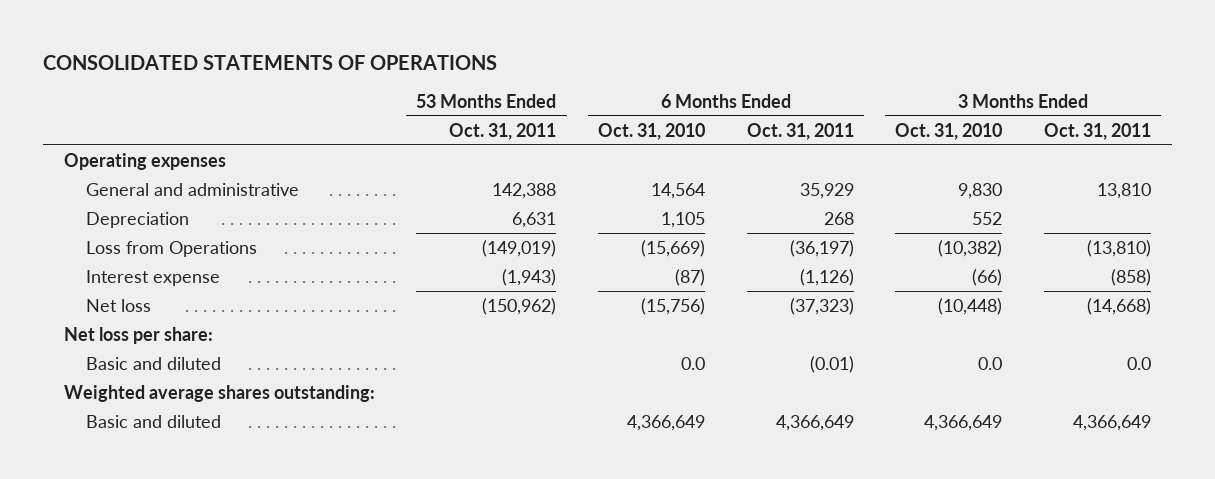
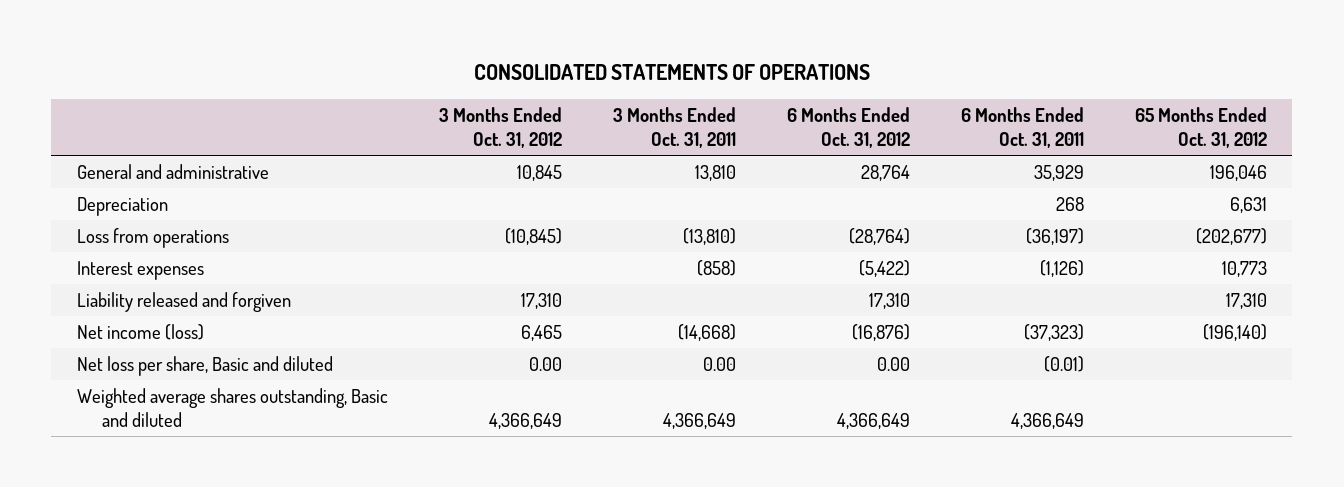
- | 53 Months Ended Oct. 31, 2011 | 6 Months Ended Oct. 31, 2010 | 6 Months Ended Oct. 31, 2011 | 3 Months Ended Oct. 31, 2010 | 3 Months Ended Oct. 31, 2011
+ | 3 Months Ended Oct. 31, 2012 | 3 Months Ended Oct. 31, 2011 | 6 Months Ended Oct. 31, 2012 | 6 Months Ended Oct. 31, 2011 | 65 Months Ended Oct. 31, 2012
- Operating expenses
- Loss from Operations | (149,019) | (15,669) | (36,197) | (10,382) | (13,810)
- Interest expense | (1,943) | (87) | (1,126) | (66) | (858)
- Net loss | (150,962) | (15,756) | (37,323) | (10,448) | (14,668)
- Net loss per share:
- Basic and diluted | | 0.0 | (0.01) | 0.0 | 0.0
- Weighted average shares outstanding:
- Basic and diluted | | 4,366,649 | 4,366,649 | 4,366,649 | 4,366,649
+ Loss from operations | (10,845) | (13,810) | (28,764) | (36,197) | (202,677)
+ Interest expenses | | (858) | (5,422) | (1,126) | 10,773
+ Liability released and forgiven | 17,310 | | 17,310 | | 17,310
+ Net income (loss) | 6,465 | (14,668) | (16,876) | (37,323) | (196,140)
+ Net loss per share, Basic and diluted | 0.00 | 0.00 | 0.00 | (0.01) |
+ Weighted average shares outstanding, Basic and diluted | 4,366,649 | 4,366,649 | 4,366,649 | 4,366,649 |

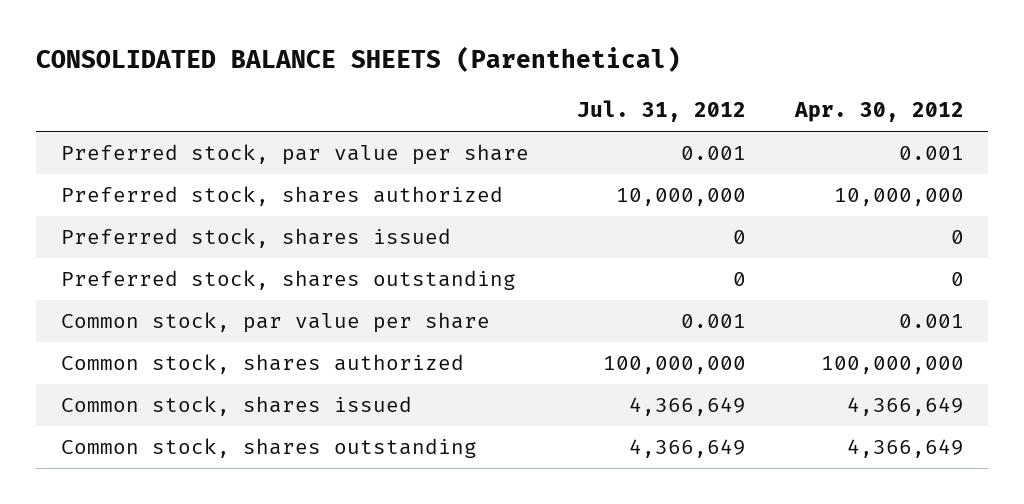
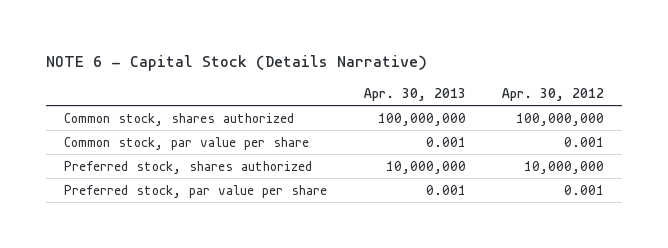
- CONSOLIDATED BALANCE SHEETS (Parenthetical)
+ NOTE 6 - Capital Stock (Details Narrative)
- | Jul. 31, 2012 | Apr. 30, 2012
+ | Apr. 30, 2013 | Apr. 30, 2012
- Preferred stock, shares issued | 0 | 0
- Preferred stock, shares outstanding | 0 | 0
- Common stock, shares issued | 4,366,649 | 4,366,649
- Common stock, shares outstanding | 4,366,649 | 4,366,649
moved down: Common stock, par value per share | 0.001 | 0.001
moved down: Preferred stock, shares authorized | 10,000,000 | 10,000,000
moved down: Preferred stock, par value per share | 0.001 | 0.001

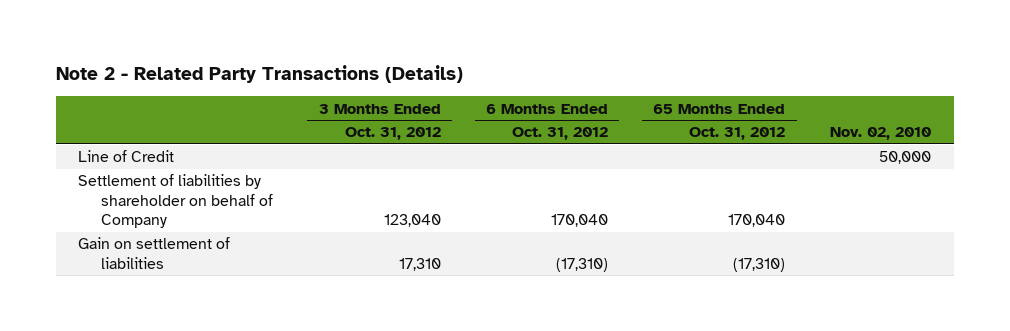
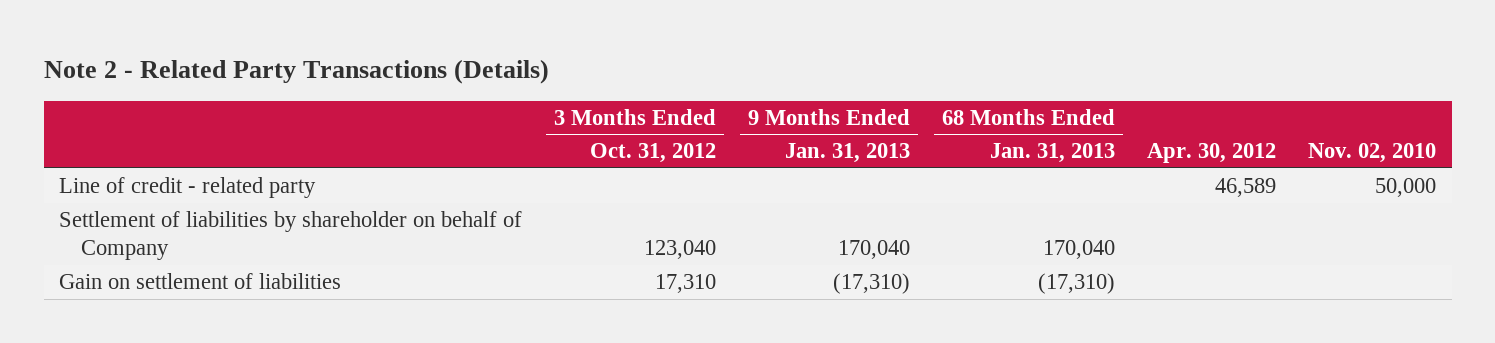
- | 3 Months Ended Oct. 31, 2012 | 6 Months Ended Oct. 31, 2012 | 65 Months Ended Oct. 31, 2012 | Nov. 02, 2010
+ | 3 Months Ended Oct. 31, 2012 | 9 Months Ended Jan. 31, 2013 | 68 Months Ended Jan. 31, 2013 | Apr. 30, 2012 | Nov. 02, 2010
- Line of Credit | | | | 50,000
+ Line of credit - related party | | | | 46,589 | 50,000

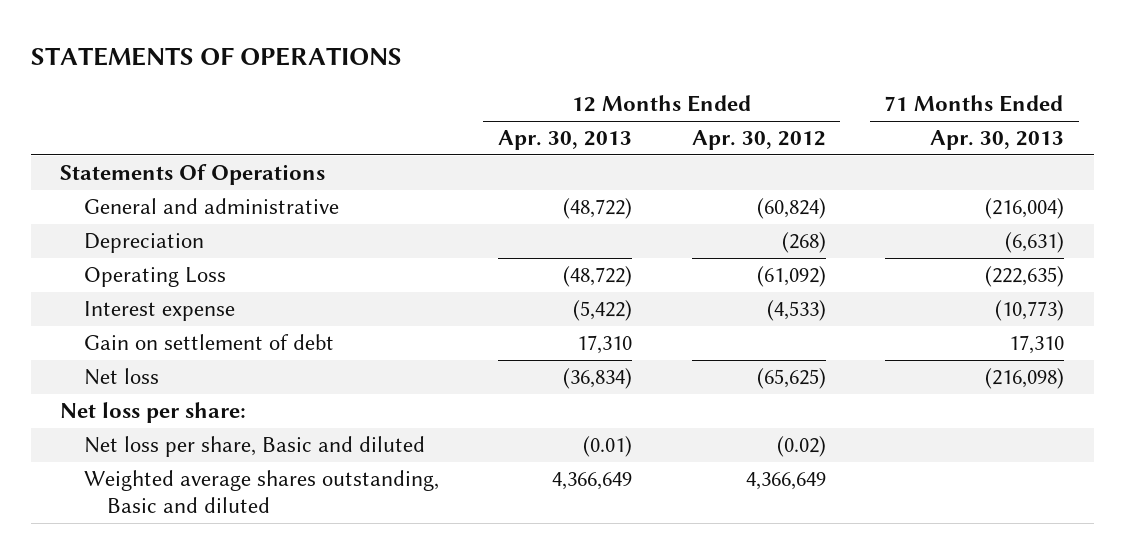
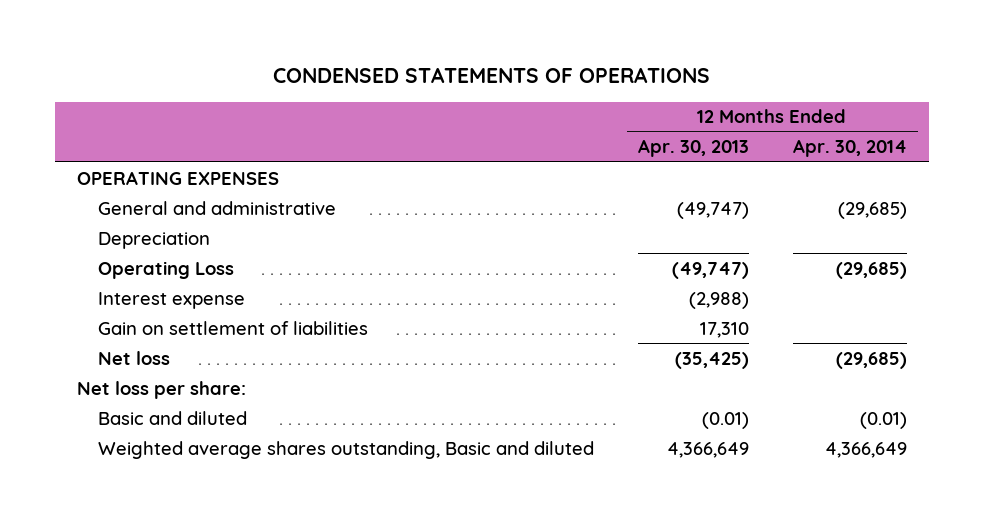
- STATEMENTS OF OPERATIONS
+ CONDENSED STATEMENTS OF OPERATIONS
- | 12 Months Ended Apr. 30, 2013 | 12 Months Ended Apr. 30, 2012 | 71 Months Ended Apr. 30, 2013
+ | 12 Months Ended Apr. 30, 2013 | 12 Months Ended Apr. 30, 2014
- Statements Of Operations
- General and administrative | (48,722) | (60,824) | (216,004)
+ OPERATING EXPENSES
+ General and administrative | (49,747) | (29,685)
- Operating Loss | (48,722) | (61,092) | (222,635)
- Interest expense | (5,422) | (4,533) | (10,773)
- Gain on settlement of debt | 17,310 | | 17,310
- Net loss | (36,834) | (65,625) | (216,098)
+ Operating Loss | (49,747) | (29,685)
+ Interest expense | (2,988) |
+ Gain on settlement of liabilities | 17,310 |
+ Net loss | (35,425) | (29,685)
- Net loss per share, Basic and diluted | (0.01) | (0.02) |
+ Basic and diluted | (0.01) | (0.01)

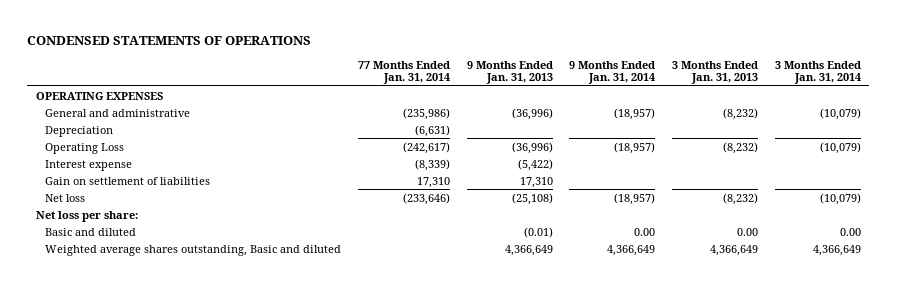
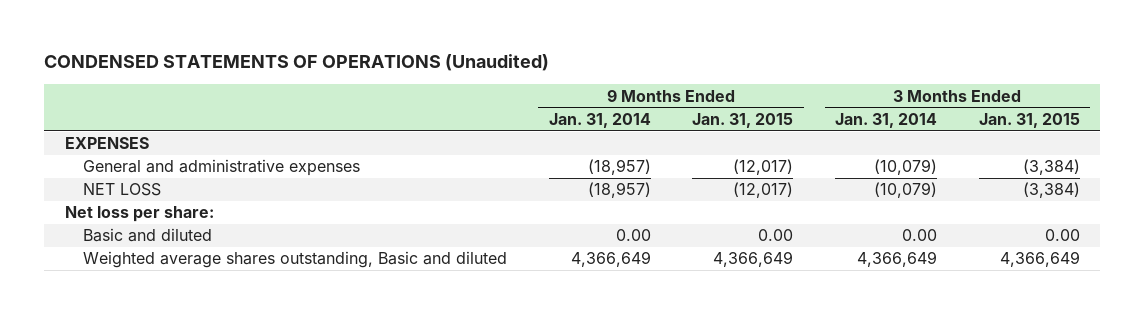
- CONDENSED STATEMENTS OF OPERATIONS
+ CONDENSED STATEMENTS OF OPERATIONS (Unaudited)
- | 77 Months Ended Jan. 31, 2014 | 9 Months Ended Jan. 31, 2013 | 9 Months Ended Jan. 31, 2014 | 3 Months Ended Jan. 31, 2013 | 3 Months Ended Jan. 31, 2014
+ | 9 Months Ended Jan. 31, 2014 | 9 Months Ended Jan. 31, 2015 | 3 Months Ended Jan. 31, 2014 | 3 Months Ended Jan. 31, 2015
- OPERATING EXPENSES
- General and administrative | (235,986) | (36,996) | (18,957) | (8,232) | (10,079)
- Depreciation | (6,631) | | | |
- Operating Loss | (242,617) | (36,996) | (18,957) | (8,232) | (10,079)
- Interest expense | (8,339) | (5,422) | | |
- Gain on settlement of liabilities | 17,310 | 17,310 | | |
- Net loss | (233,646) | (25,108) | (18,957) | (8,232) | (10,079)
+ EXPENSES
+ General and administrative expenses | (18,957) | (12,017) | (10,079) | (3,384)
+ NET LOSS | (18,957) | (12,017) | (10,079) | (3,384)

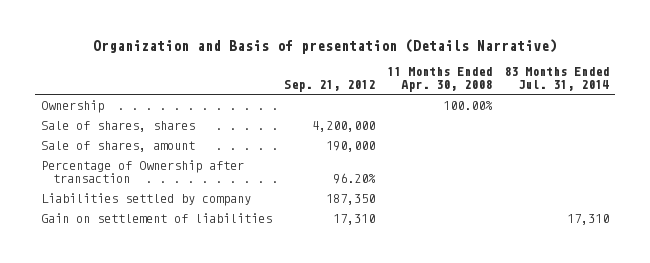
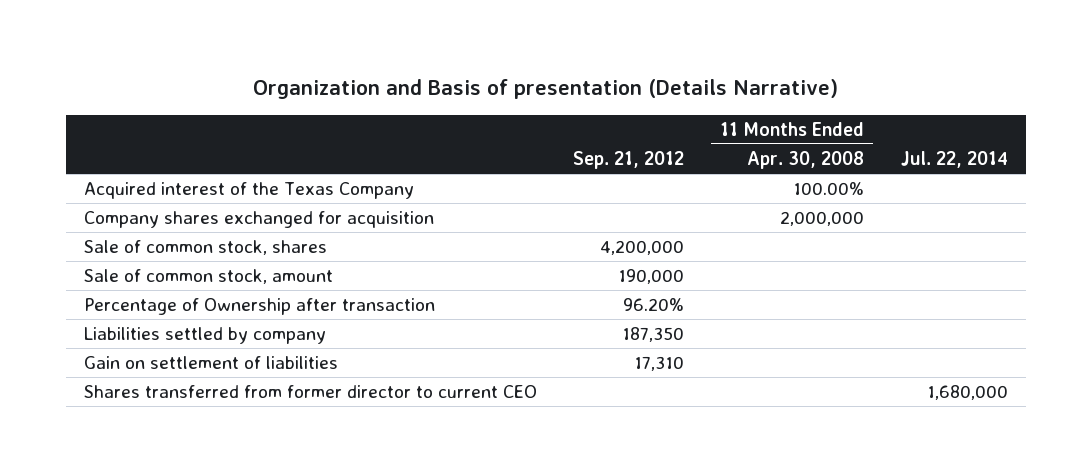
- | Sep. 21, 2012 | 11 Months Ended Apr. 30, 2008 | 83 Months Ended Jul. 31, 2014
+ | Sep. 21, 2012 | 11 Months Ended Apr. 30, 2008 | Jul. 22, 2014
- Ownership | | 100.00% |
- Sale of shares, shares | 4,200,000 | |
- Sale of shares, amount | 190,000 | |
+ Acquired interest of the Texas Company | | 100.00% |
+ Company shares exchanged for acquisition | | 2,000,000 |
+ Sale of common stock, shares | 4,200,000 | |
+ Sale of common stock, amount | 190,000 | |
+ Shares transferred from former director to current CEO | | | 1,680,000

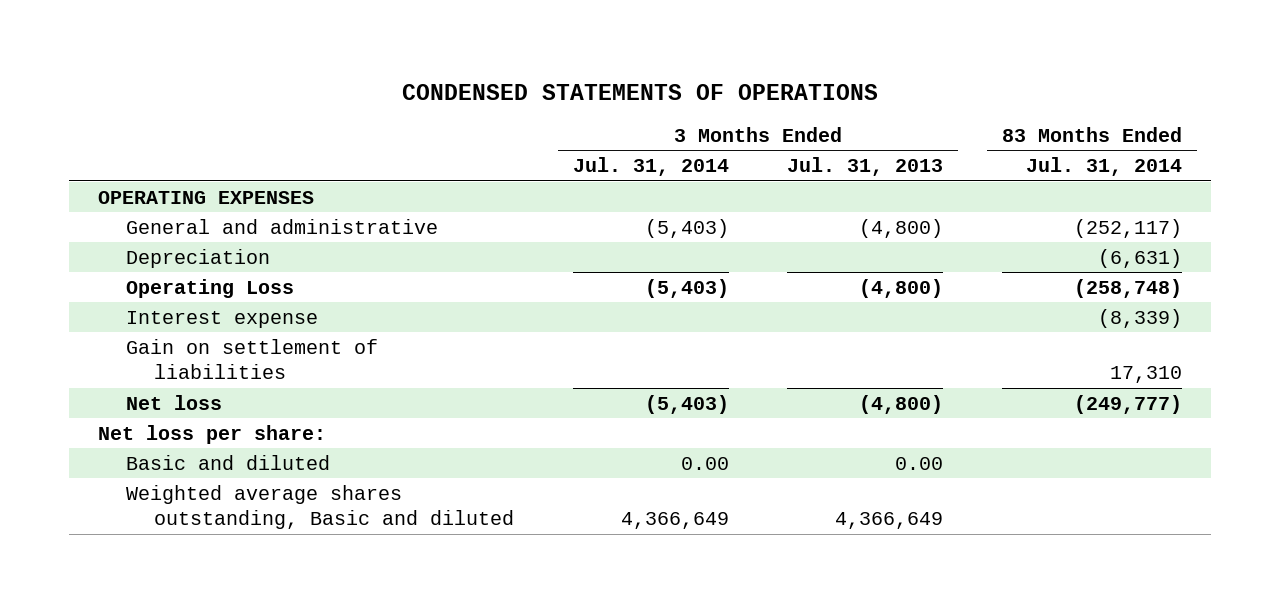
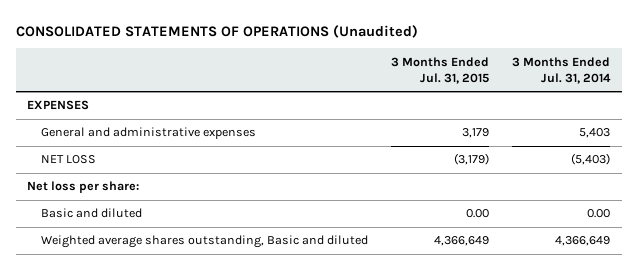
- CONDENSED STATEMENTS OF OPERATIONS
+ CONSOLIDATED STATEMENTS OF OPERATIONS (Unaudited)
- | 3 Months Ended Jul. 31, 2014 | 3 Months Ended Jul. 31, 2013 | 83 Months Ended Jul. 31, 2014
+ | 3 Months Ended Jul. 31, 2015 | 3 Months Ended Jul. 31, 2014
- OPERATING EXPENSES
- General and administrative | (5,403) | (4,800) | (252,117)
- Depreciation | | | (6,631)
- Operating Loss | (5,403) | (4,800) | (258,748)
- Interest expense | | | (8,339)
- Gain on settlement of liabilities | | | 17,310
- Net loss | (5,403) | (4,800) | (249,777)
+ EXPENSES
+ General and administrative expenses | 3,179 | 5,403
+ NET LOSS | (3,179) | (5,403)

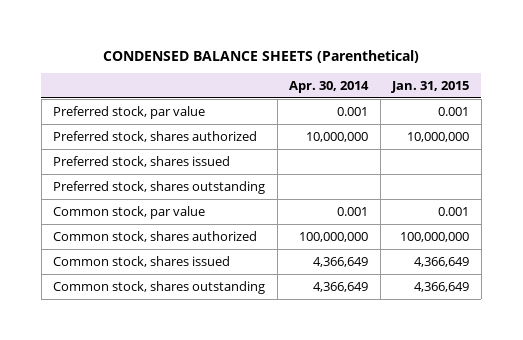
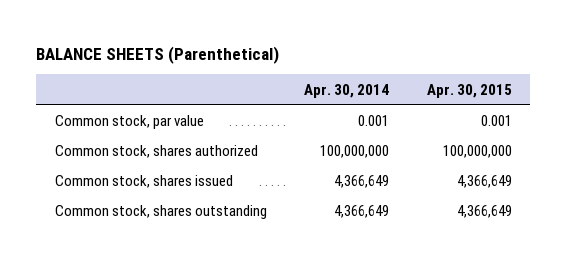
- CONDENSED BALANCE SHEETS (Parenthetical)
+ BALANCE SHEETS (Parenthetical)
- | Apr. 30, 2014 | Jan. 31, 2015
+ | Apr. 30, 2014 | Apr. 30, 2015
- Preferred stock, par value | 0.001 | 0.001
- Preferred stock, shares authorized | 10,000,000 | 10,000,000
- Preferred stock, shares issued
- Preferred stock, shares outstanding

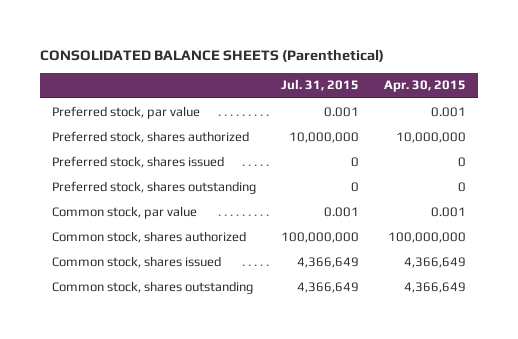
- BALANCE SHEETS (Parenthetical)
+ CONSOLIDATED BALANCE SHEETS (Parenthetical)
- | Apr. 30, 2014 | Apr. 30, 2015
+ | Jul. 31, 2015 | Apr. 30, 2015
+ Preferred stock, par value | 0.001 | 0.001
+ Preferred stock, shares authorized | 10,000,000 | 10,000,000
+ Preferred stock, shares issued | 0 | 0
+ Preferred stock, shares outstanding | 0 | 0

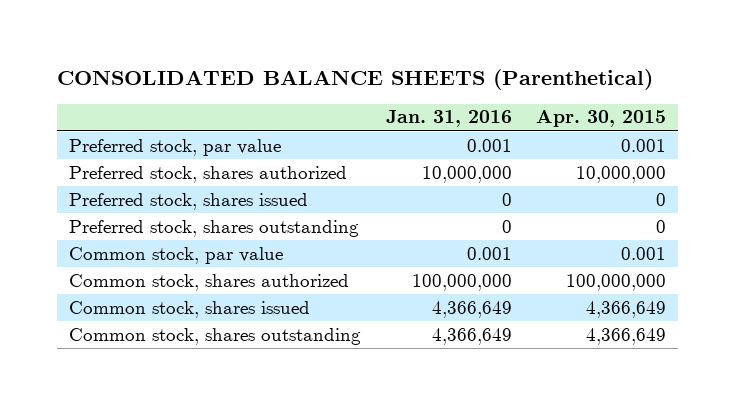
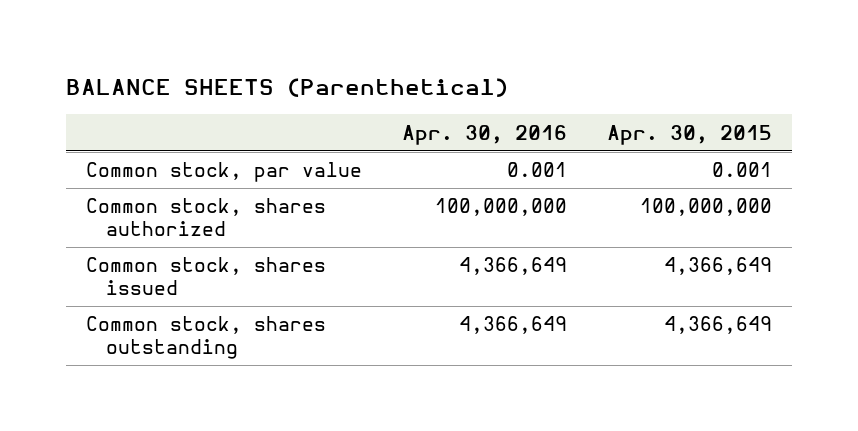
- CONSOLIDATED BALANCE SHEETS (Parenthetical)
+ BALANCE SHEETS (Parenthetical)
- | Jan. 31, 2016 | Apr. 30, 2015
+ | Apr. 30, 2016 | Apr. 30, 2015
- Preferred stock, par value | 0.001 | 0.001
- Preferred stock, shares authorized | 10,000,000 | 10,000,000
- Preferred stock, shares issued | 0 | 0
- Preferred stock, shares outstanding | 0 | 0

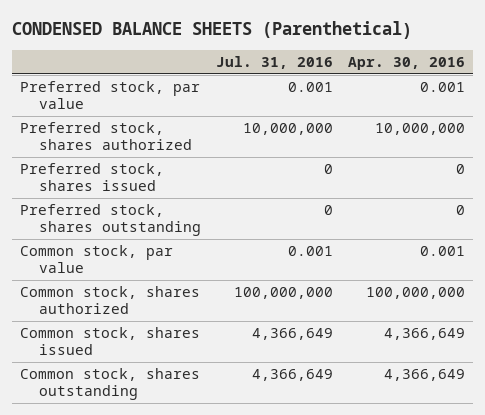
- BALANCE SHEETS (Parenthetical)
+ CONDENSED BALANCE SHEETS (Parenthetical)
- | Apr. 30, 2016 | Apr. 30, 2015
+ | Jul. 31, 2016 | Apr. 30, 2016
+ Preferred stock, par value | 0.001 | 0.001
+ Preferred stock, shares authorized | 10,000,000 | 10,000,000
+ Preferred stock, shares issued | 0 | 0
+ Preferred stock, shares outstanding | 0 | 0

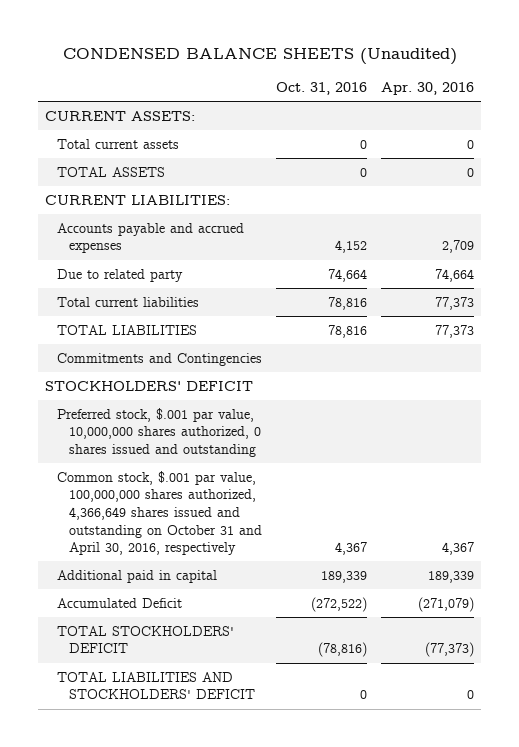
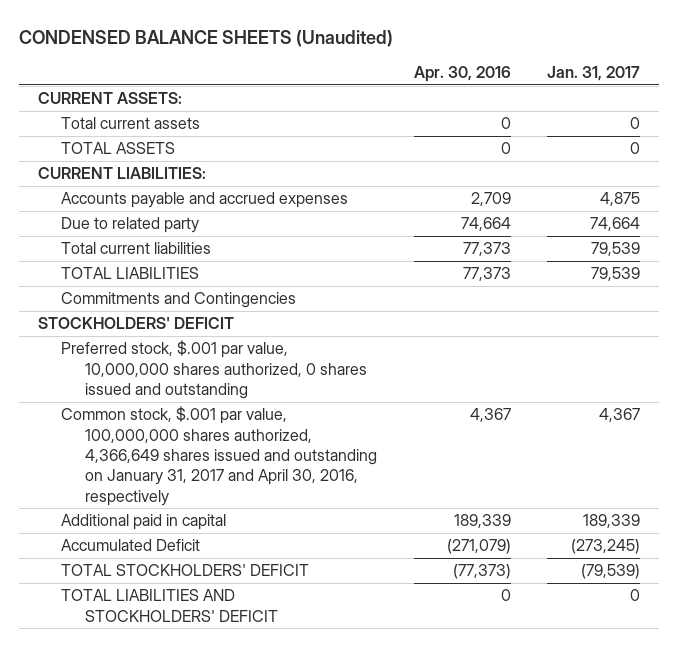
- | Oct. 31, 2016 | Apr. 30, 2016
+ | Apr. 30, 2016 | Jan. 31, 2017
- Common stock, $.001 par value, 100,000,000 shares authorized, 4,366,649 shares issued and outstanding on October 31 and April 30, 2016, respectively | 4,367 | 4,367
+ Common stock, $.001 par value, 100,000,000 shares authorized, 4,366,649 shares issued and outstanding on January 31, 2017 and April 30, 2016, respectively | 4,367 | 4,367

